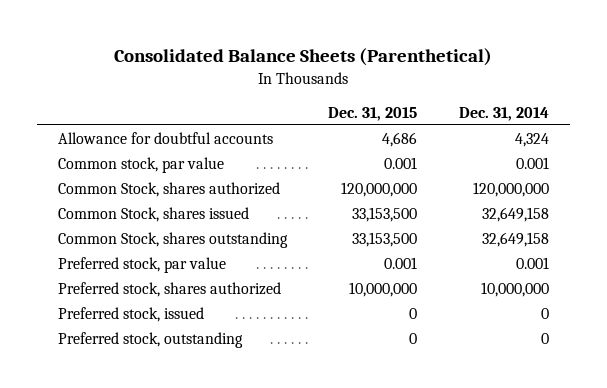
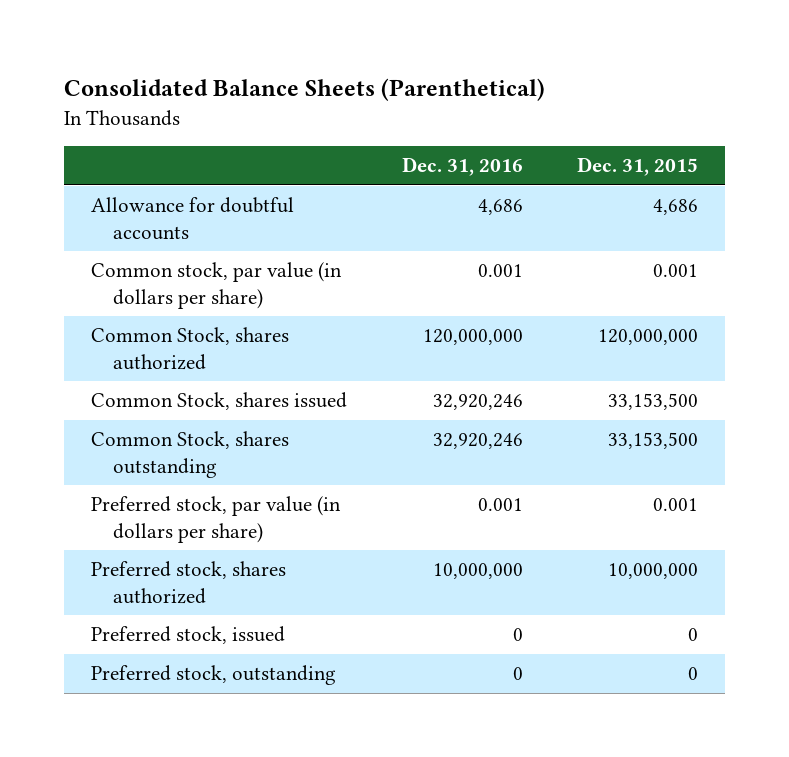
- | Dec. 31, 2015 | Dec. 31, 2014
+ | Dec. 31, 2016 | Dec. 31, 2015
- Common stock, par value | 0.001 | 0.001
+ Common stock, par value (in dollars per share) | 0.001 | 0.001
- Preferred stock, par value | 0.001 | 0.001
+ Preferred stock, par value (in dollars per share) | 0.001 | 0.001

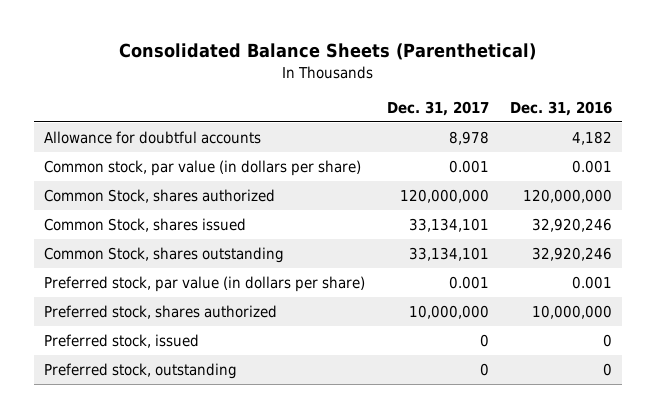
- | Dec. 31, 2016 | Dec. 31, 2015
+ | Dec. 31, 2017 | Dec. 31, 2016
- Allowance for doubtful accounts | 4,686 | 4,686
+ Allowance for doubtful accounts | 8,978 | 4,182

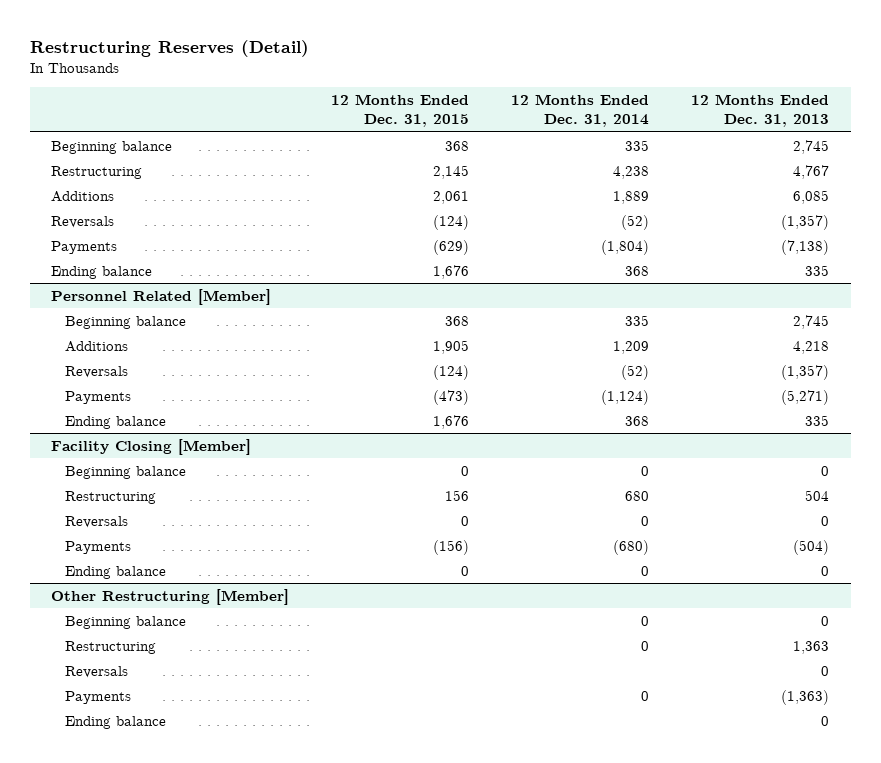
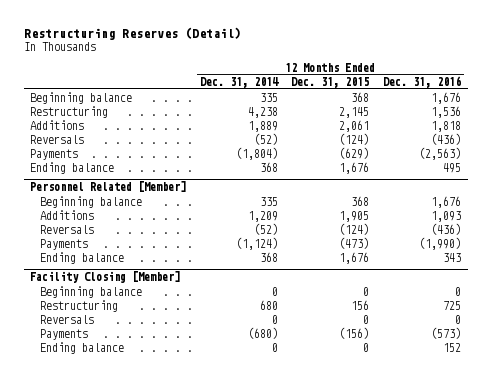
- | 12 Months Ended Dec. 31, 2015 | 12 Months Ended Dec. 31, 2014 | 12 Months Ended Dec. 31, 2013
+ | 12 Months Ended Dec. 31, 2014 | 12 Months Ended Dec. 31, 2015 | 12 Months Ended Dec. 31, 2016
- Other Restructuring [Member]
- Beginning balance | | 0 | 0
- Restructuring | | 0 | 1,363
- Reversals | | | 0
- Payments | | 0 | (1,363)
- Ending balance | | | 0

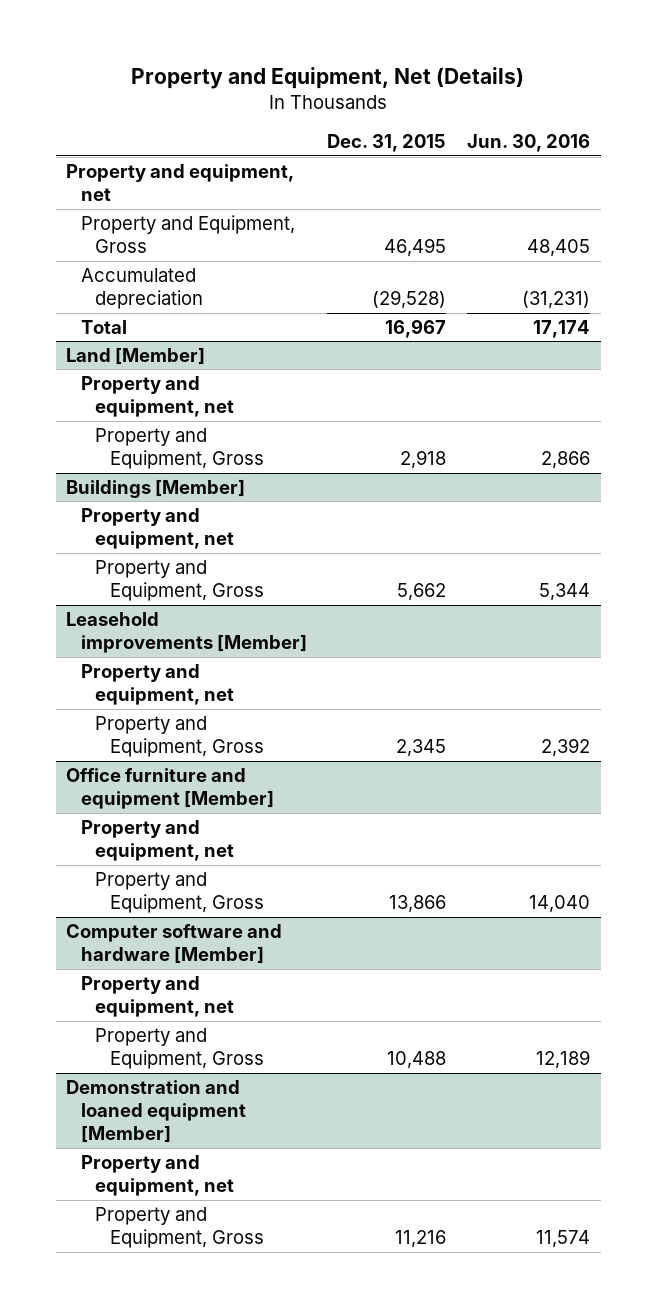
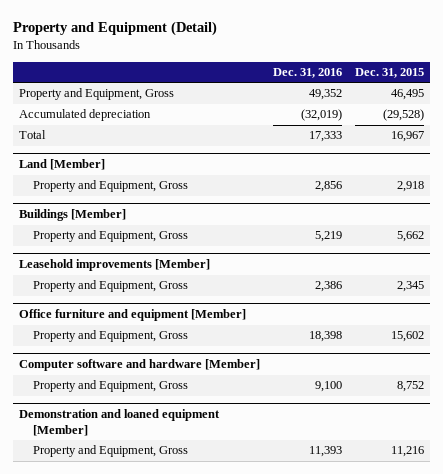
- Property and Equipment, Net (Details)
+ Property and Equipment (Detail)
- | Dec. 31, 2015 | Jun. 30, 2016
+ | Dec. 31, 2016 | Dec. 31, 2015
- Property and equipment, net
@ Land [Member]
- Property and equipment, net
@ Buildings [Member]
- Property and equipment, net
@ Leasehold improvements [Member]
- Property and equipment, net
@ Office furniture and equipment [Member]
- Property and equipment, net
- Property and Equipment, Gross | 13,866 | 14,040
+ Property and Equipment, Gross | 18,398 | 15,602
@ Computer software and hardware [Member]
- Property and equipment, net
- Property and Equipment, Gross | 10,488 | 12,189
+ Property and Equipment, Gross | 9,100 | 8,752
@ Demonstration and loaned equipment [Member]
- Property and equipment, net

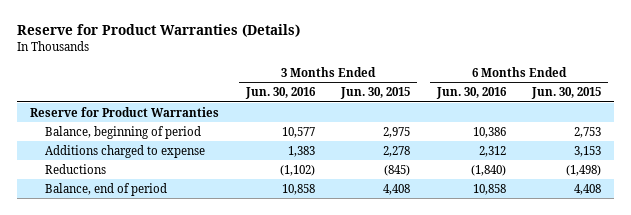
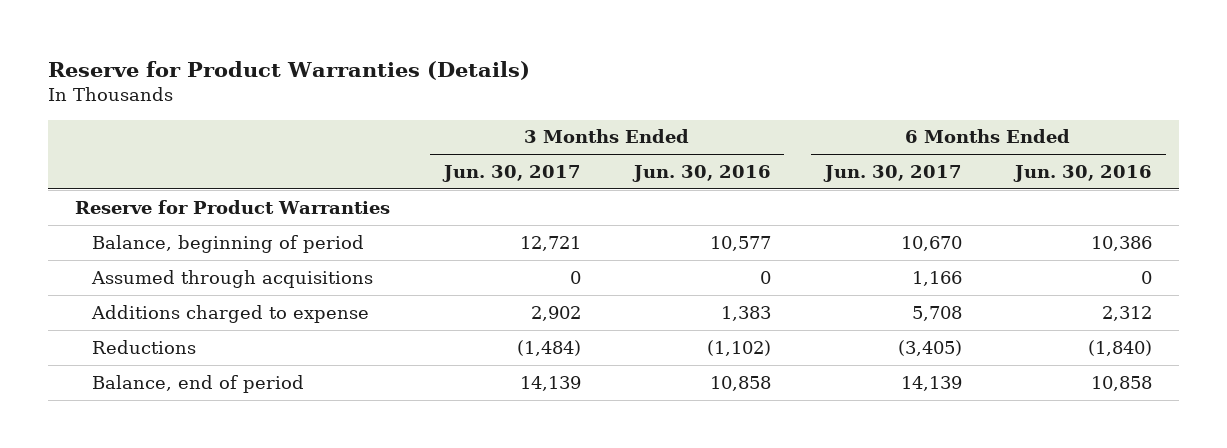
- | 3 Months Ended Jun. 30, 2016 | 3 Months Ended Jun. 30, 2015 | 6 Months Ended Jun. 30, 2016 | 6 Months Ended Jun. 30, 2015
+ | 3 Months Ended Jun. 30, 2017 | 3 Months Ended Jun. 30, 2016 | 6 Months Ended Jun. 30, 2017 | 6 Months Ended Jun. 30, 2016
+ Assumed through acquisitions | 0 | 0 | 1,166 | 0

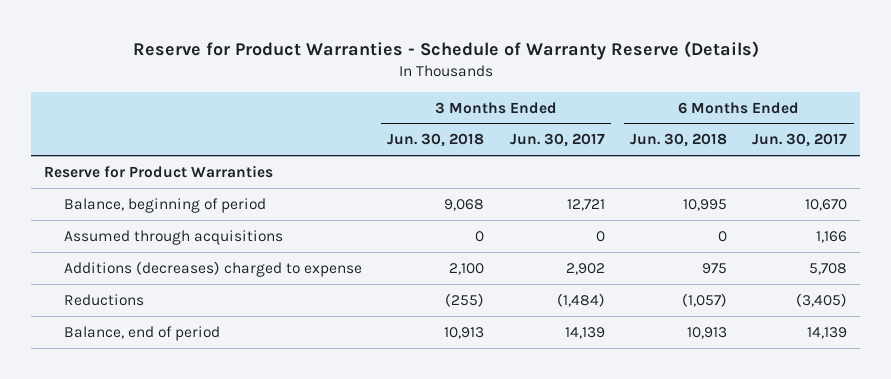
- Reserve for Product Warranties (Details)
+ Reserve for Product Warranties - Schedule of Warranty Reserve (Details)
- | 3 Months Ended Jun. 30, 2017 | 3 Months Ended Jun. 30, 2016 | 6 Months Ended Jun. 30, 2017 | 6 Months Ended Jun. 30, 2016
+ | 3 Months Ended Jun. 30, 2018 | 3 Months Ended Jun. 30, 2017 | 6 Months Ended Jun. 30, 2018 | 6 Months Ended Jun. 30, 2017
- Additions charged to expense | 2,902 | 1,383 | 5,708 | 2,312
+ Additions (decreases) charged to expense | 2,100 | 2,902 | 975 | 5,708

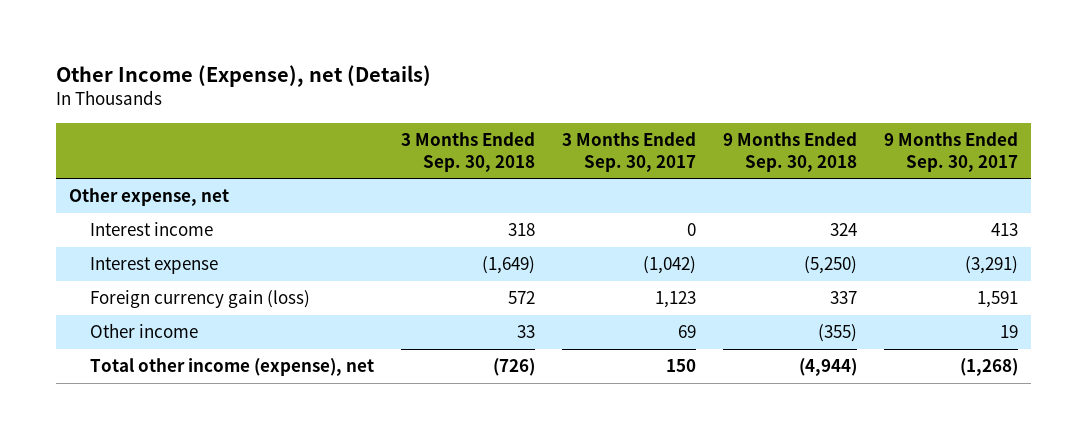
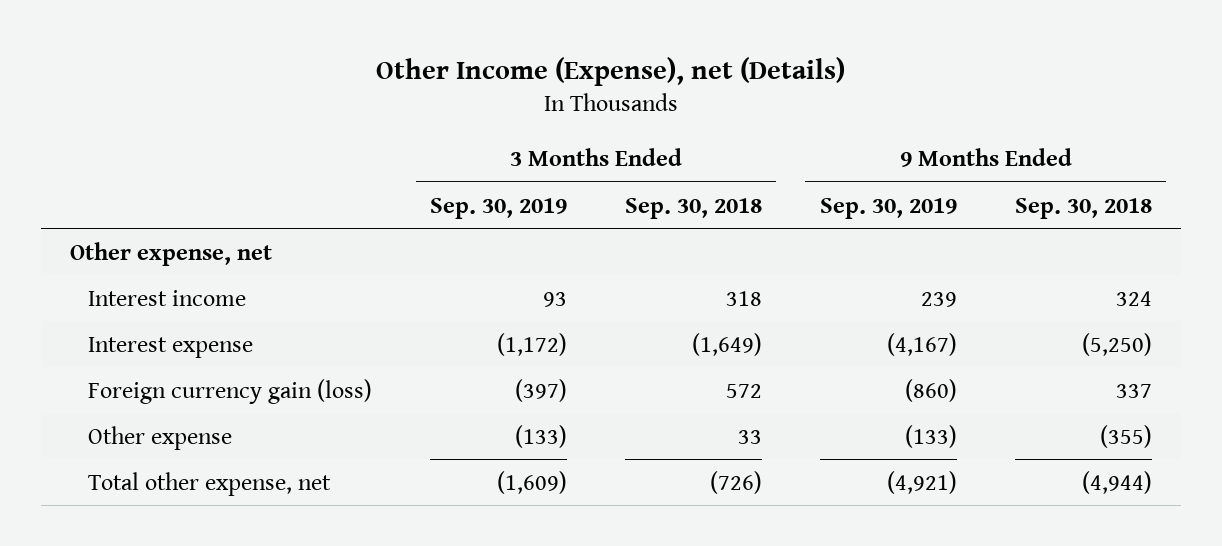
- | 3 Months Ended Sep. 30, 2018 | 3 Months Ended Sep. 30, 2017 | 9 Months Ended Sep. 30, 2018 | 9 Months Ended Sep. 30, 2017
+ | 3 Months Ended Sep. 30, 2019 | 3 Months Ended Sep. 30, 2018 | 9 Months Ended Sep. 30, 2019 | 9 Months Ended Sep. 30, 2018
- Other income | 33 | 69 | (355) | 19
- Total other income (expense), net | (726) | 150 | (4,944) | (1,268)
+ Other expense | (133) | 33 | (133) | (355)
+ Total other expense, net | (1,609) | (726) | (4,921) | (4,944)

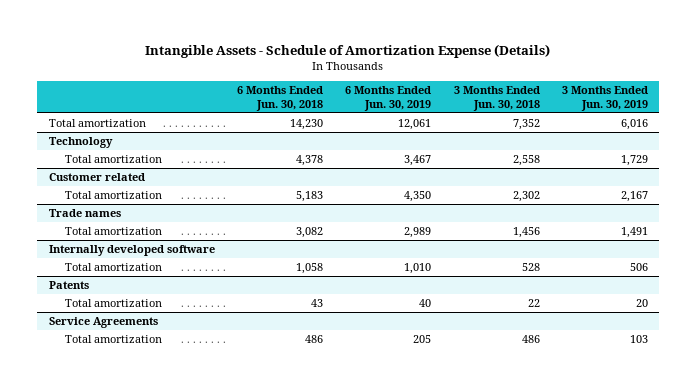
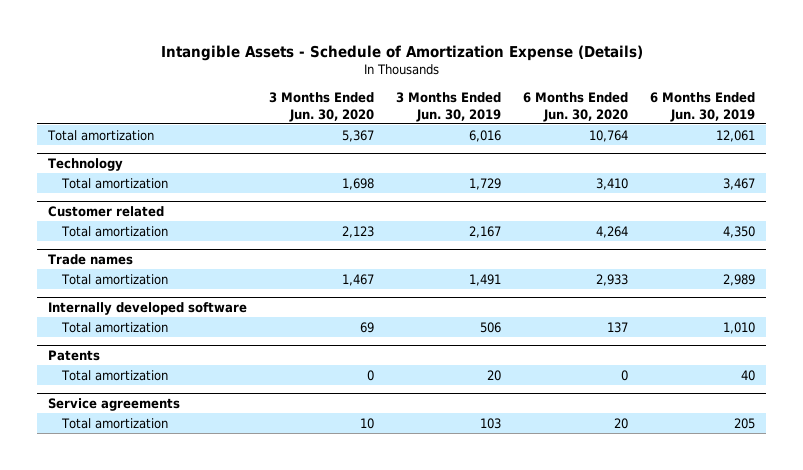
- | 6 Months Ended Jun. 30, 2018 | 6 Months Ended Jun. 30, 2019 | 3 Months Ended Jun. 30, 2018 | 3 Months Ended Jun. 30, 2019
+ | 3 Months Ended Jun. 30, 2020 | 3 Months Ended Jun. 30, 2019 | 6 Months Ended Jun. 30, 2020 | 6 Months Ended Jun. 30, 2019
- Service Agreements
+ Service agreements

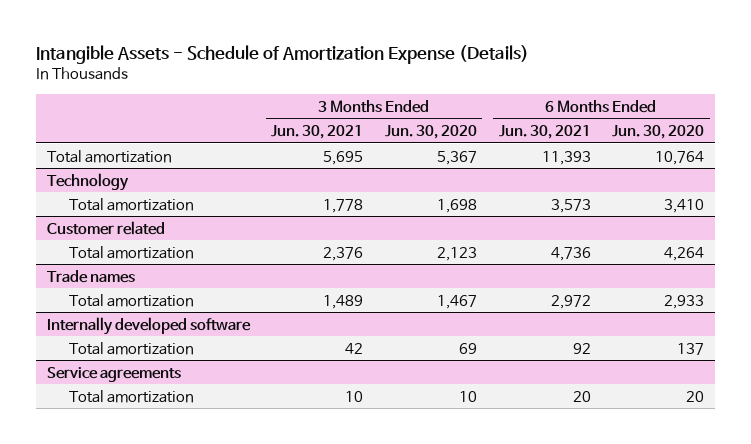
- | 3 Months Ended Jun. 30, 2020 | 3 Months Ended Jun. 30, 2019 | 6 Months Ended Jun. 30, 2020 | 6 Months Ended Jun. 30, 2019
+ | 3 Months Ended Jun. 30, 2021 | 3 Months Ended Jun. 30, 2020 | 6 Months Ended Jun. 30, 2021 | 6 Months Ended Jun. 30, 2020
- Patents
- Total amortization | 0 | 20 | 0 | 40

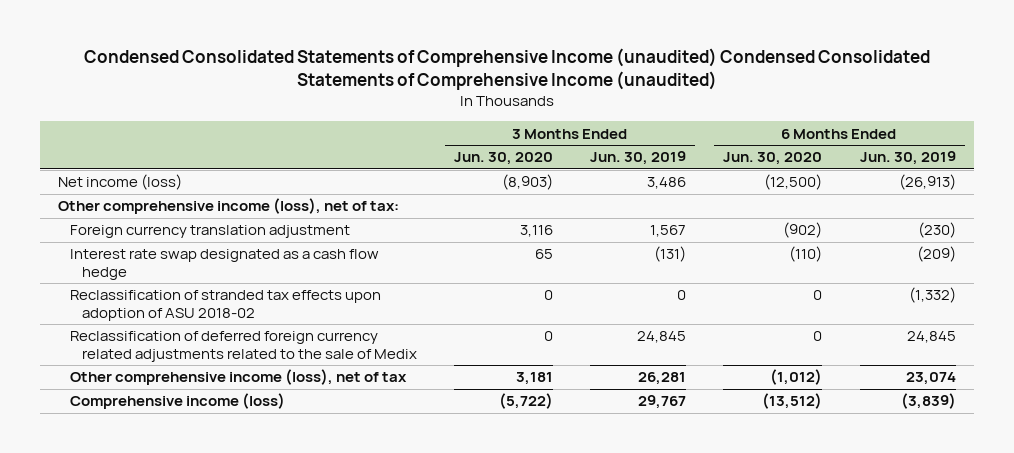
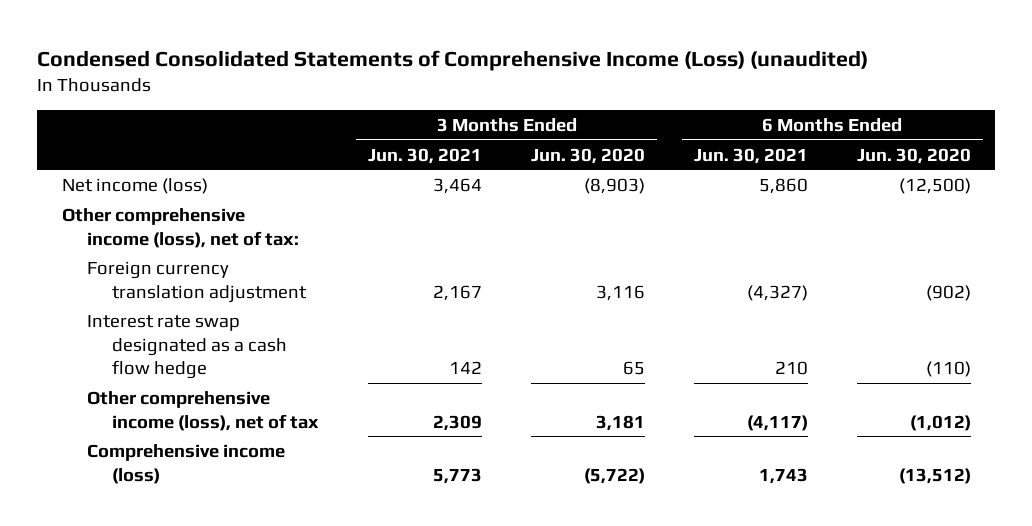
- Condensed Consolidated Statements of Comprehensive Income (unaudited) Condensed Consolidated Statements of Comprehensive Income (unaudited)
+ Condensed Consolidated Statements of Comprehensive Income (Loss) (unaudited)
- | 3 Months Ended Jun. 30, 2020 | 3 Months Ended Jun. 30, 2019 | 6 Months Ended Jun. 30, 2020 | 6 Months Ended Jun. 30, 2019
+ | 3 Months Ended Jun. 30, 2021 | 3 Months Ended Jun. 30, 2020 | 6 Months Ended Jun. 30, 2021 | 6 Months Ended Jun. 30, 2020
- Reclassification of stranded tax effects upon adoption of ASU 2018-02 | 0 | 0 | 0 | (1,332)
- Reclassification of deferred foreign currency related adjustments related to the sale of Medix | 0 | 24,845 | 0 | 24,845

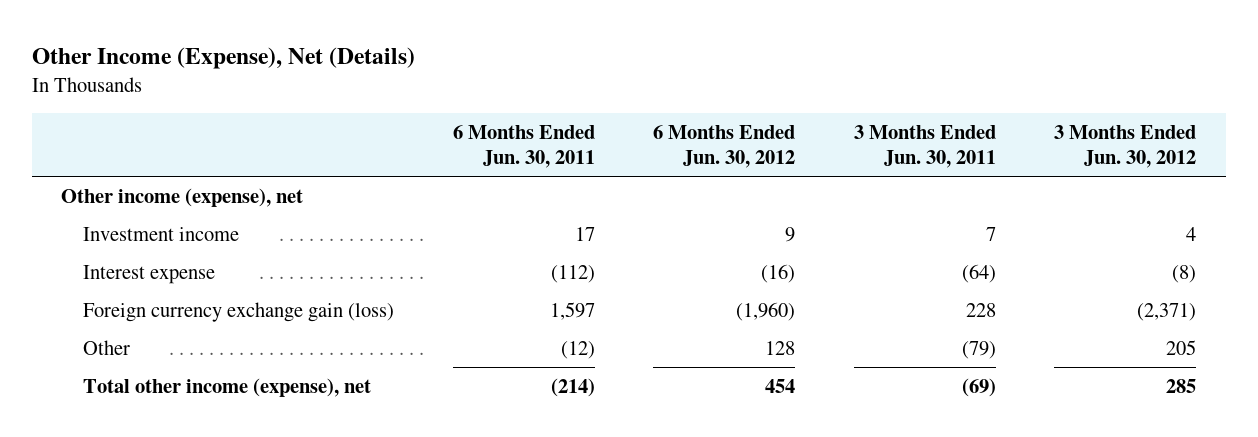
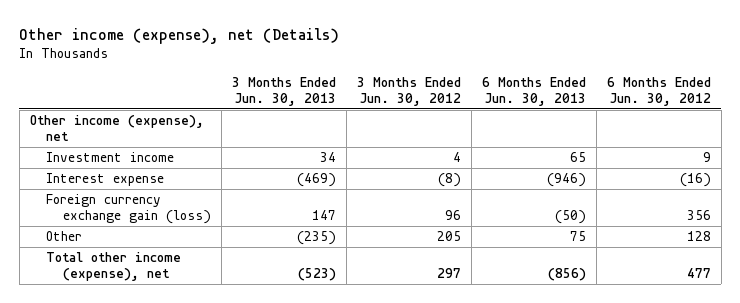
- Other Income (Expense), Net (Details)
+ Other income (expense), net (Details)
- | 6 Months Ended Jun. 30, 2011 | 6 Months Ended Jun. 30, 2012 | 3 Months Ended Jun. 30, 2011 | 3 Months Ended Jun. 30, 2012
+ | 3 Months Ended Jun. 30, 2013 | 3 Months Ended Jun. 30, 2012 | 6 Months Ended Jun. 30, 2013 | 6 Months Ended Jun. 30, 2012
- Foreign currency exchange gain (loss) | 1,597 | (1,960) | 228 | (2,371)
+ Foreign currency exchange gain (loss) | 147 | 96 | (50) | 356
- Total other income (expense), net | (214) | 454 | (69) | 285
+ Total other income (expense), net | (523) | 297 | (856) | 477

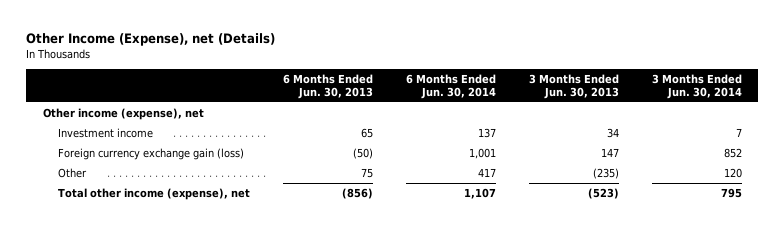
- Other income (expense), net (Details)
+ Other Income (Expense), net (Details)
- | 3 Months Ended Jun. 30, 2013 | 3 Months Ended Jun. 30, 2012 | 6 Months Ended Jun. 30, 2013 | 6 Months Ended Jun. 30, 2012
+ | 6 Months Ended Jun. 30, 2013 | 6 Months Ended Jun. 30, 2014 | 3 Months Ended Jun. 30, 2013 | 3 Months Ended Jun. 30, 2014
- Interest expense | (469) | (8) | (946) | (16)

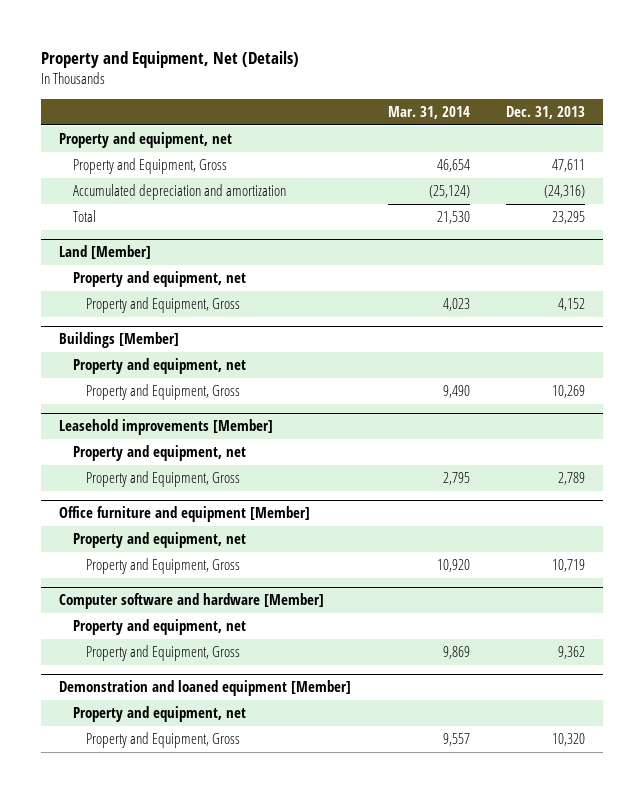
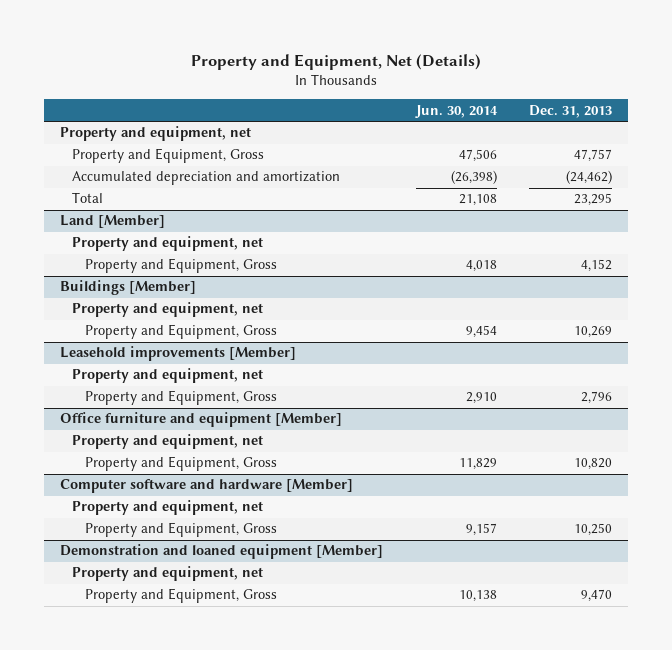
- | Mar. 31, 2014 | Dec. 31, 2013
+ | Jun. 30, 2014 | Dec. 31, 2013
- Property and Equipment, Gross | 46,654 | 47,611
- Accumulated depreciation and amortization | (25,124) | (24,316)
+ Property and Equipment, Gross | 47,506 | 47,757
+ Accumulated depreciation and amortization | (26,398) | (24,462)
@ Leasehold improvements [Member]
- Property and Equipment, Gross | 2,795 | 2,789
+ Property and Equipment, Gross | 2,910 | 2,796
@ Office furniture and equipment [Member]
- Property and Equipment, Gross | 10,920 | 10,719
+ Property and Equipment, Gross | 11,829 | 10,820
@ Computer software and hardware [Member]
- Property and Equipment, Gross | 9,869 | 9,362
+ Property and Equipment, Gross | 9,157 | 10,250
@ Demonstration and loaned equipment [Member]
- Property and Equipment, Gross | 9,557 | 10,320
+ Property and Equipment, Gross | 10,138 | 9,470

